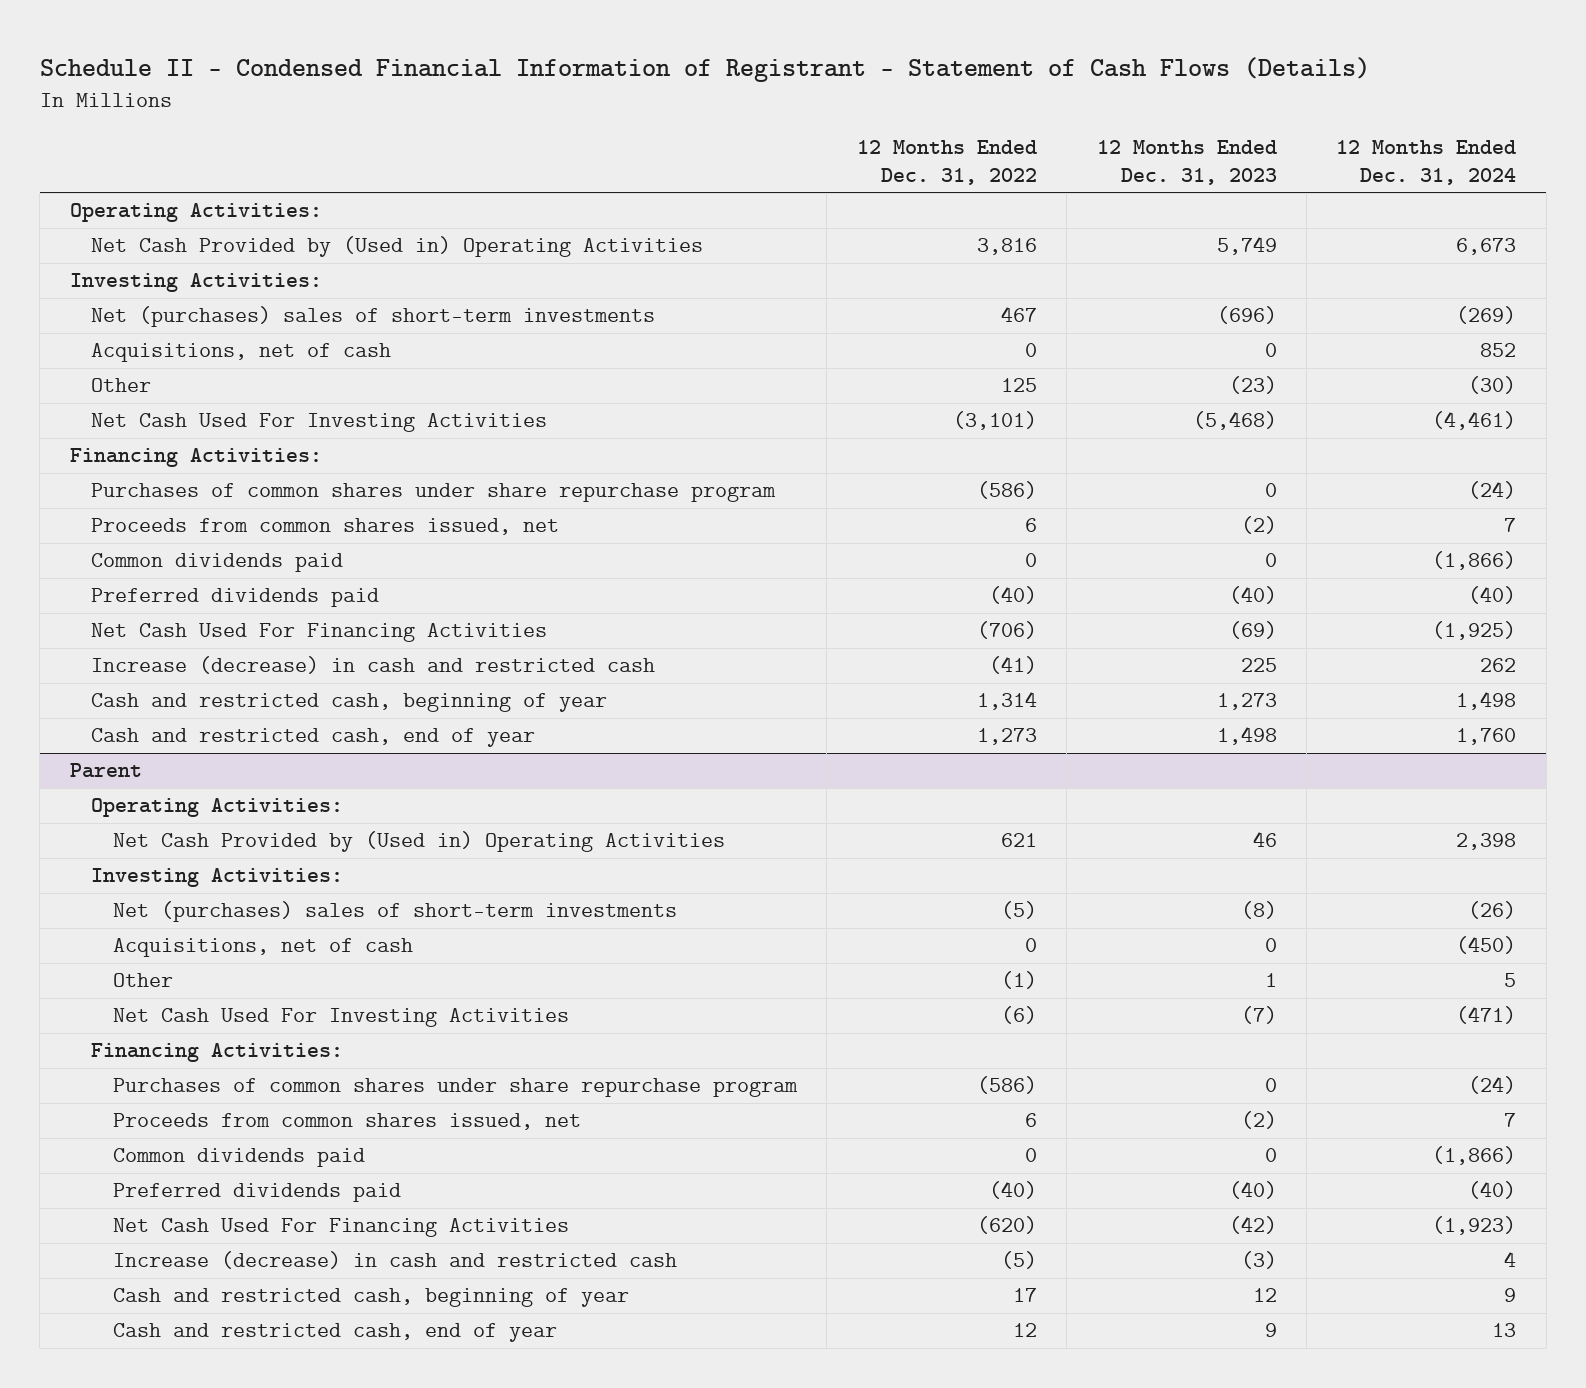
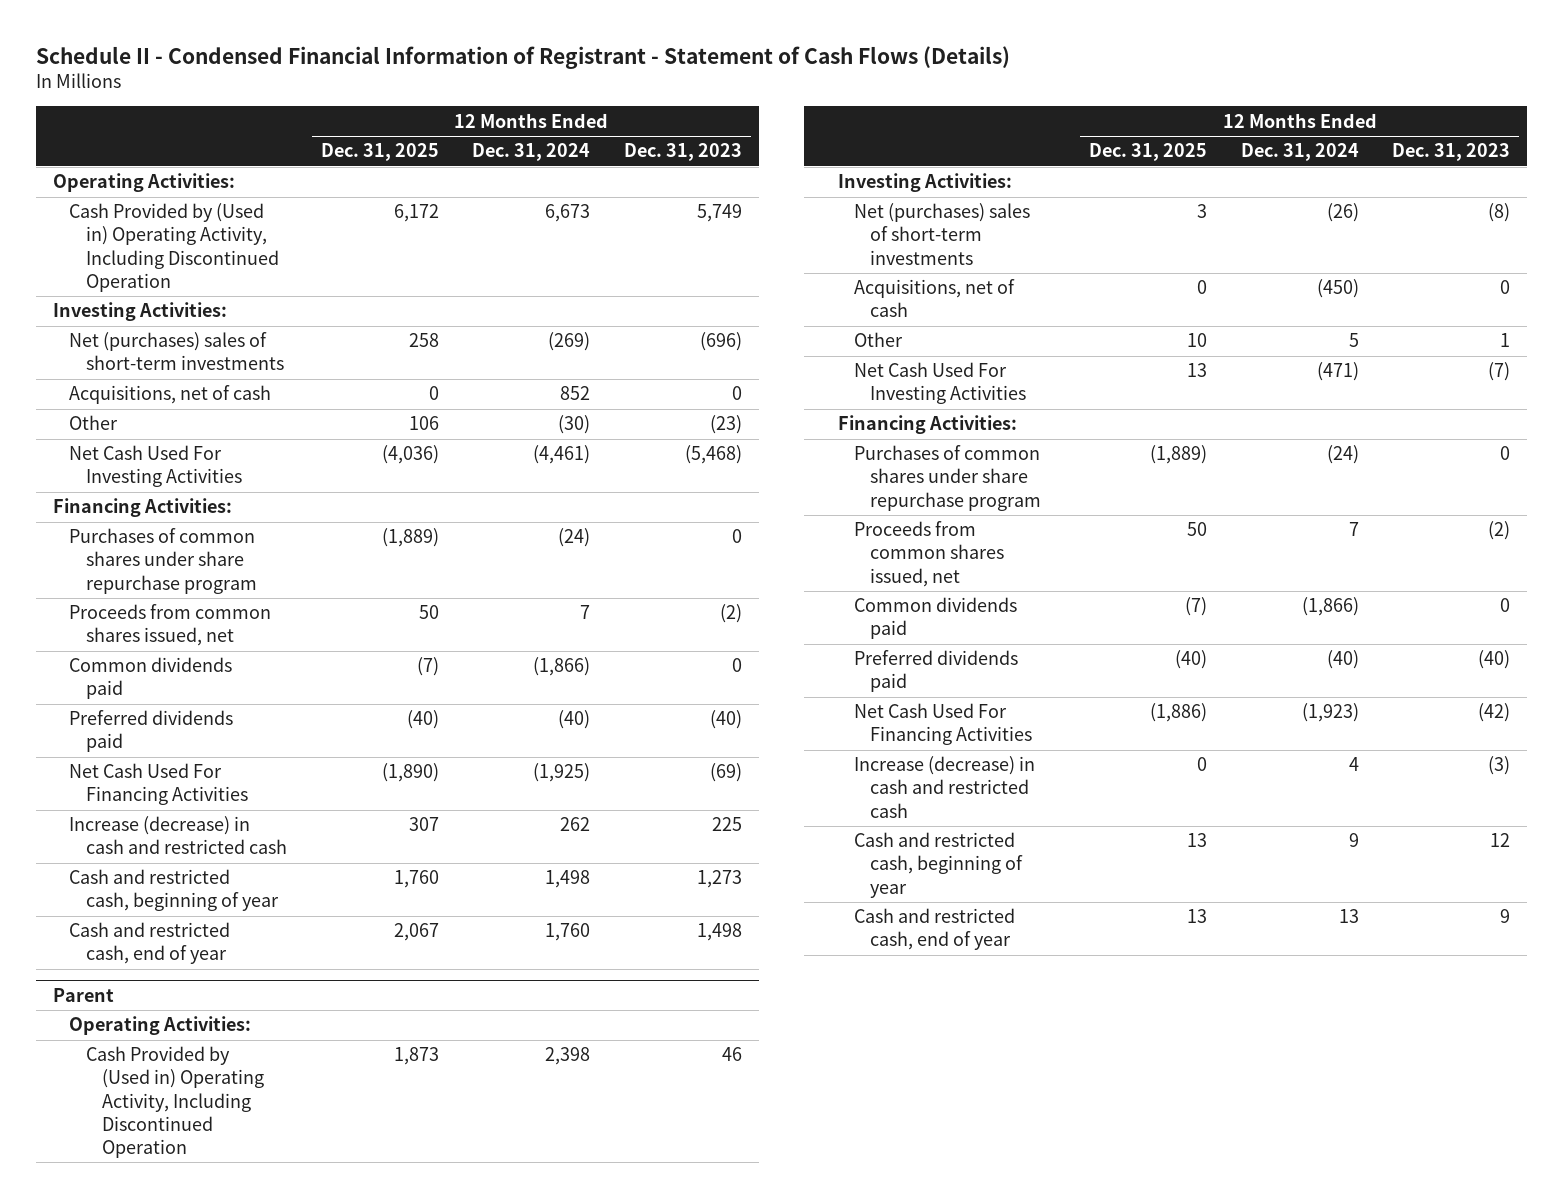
- | 12 Months Ended Dec. 31, 2022 | 12 Months Ended Dec. 31, 2023 | 12 Months Ended Dec. 31, 2024
+ | 12 Months Ended Dec. 31, 2025 | 12 Months Ended Dec. 31, 2024 | 12 Months Ended Dec. 31, 2023
- Net Cash Provided by (Used in) Operating Activities | 3,816 | 5,749 | 6,673
+ Cash Provided by (Used in) Operating Activity, Including Discontinued Operation | 6,172 | 6,673 | 5,749
@ Parent
- Net Cash Provided by (Used in) Operating Activities | 621 | 46 | 2,398
+ Cash Provided by (Used in) Operating Activity, Including Discontinued Operation | 1,873 | 2,398 | 46

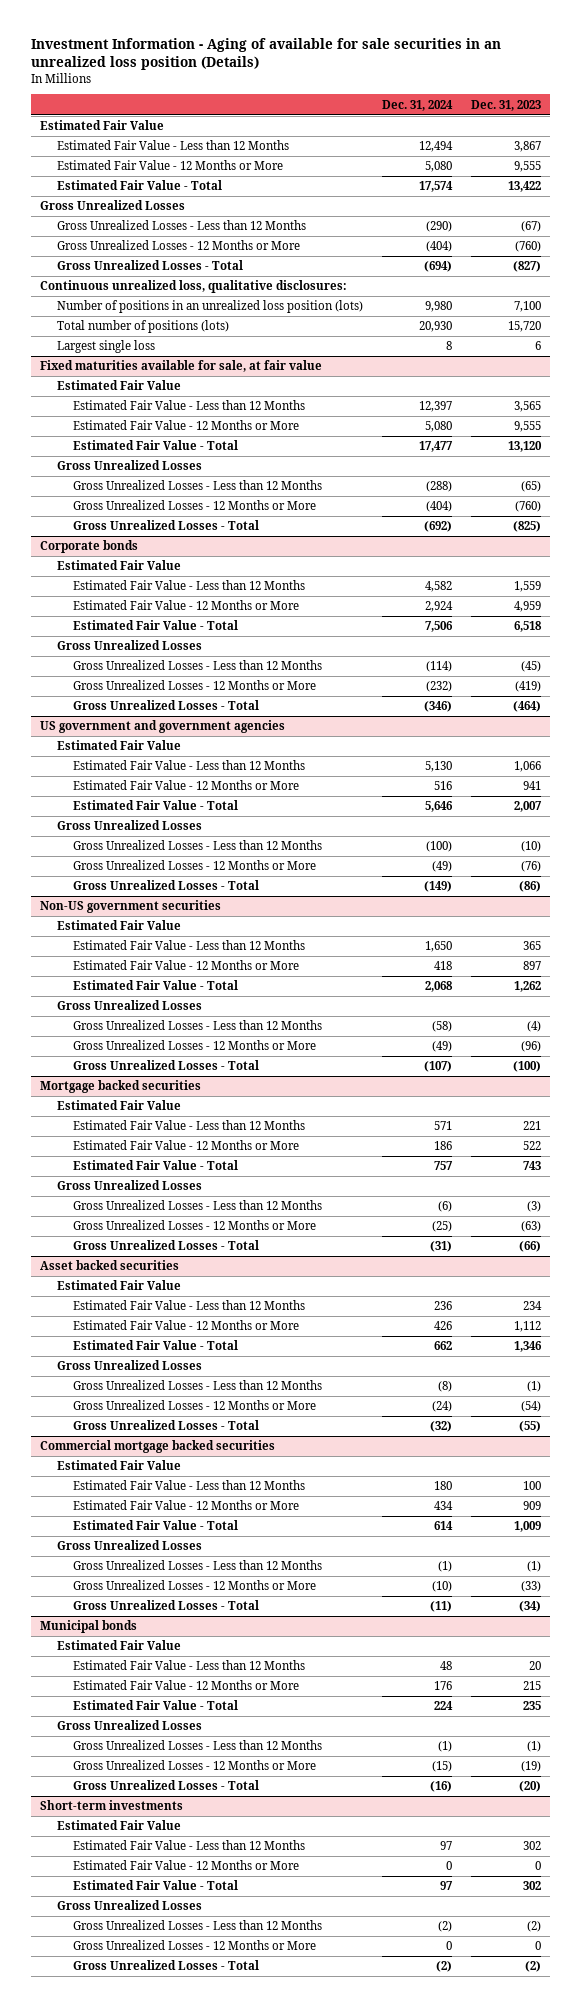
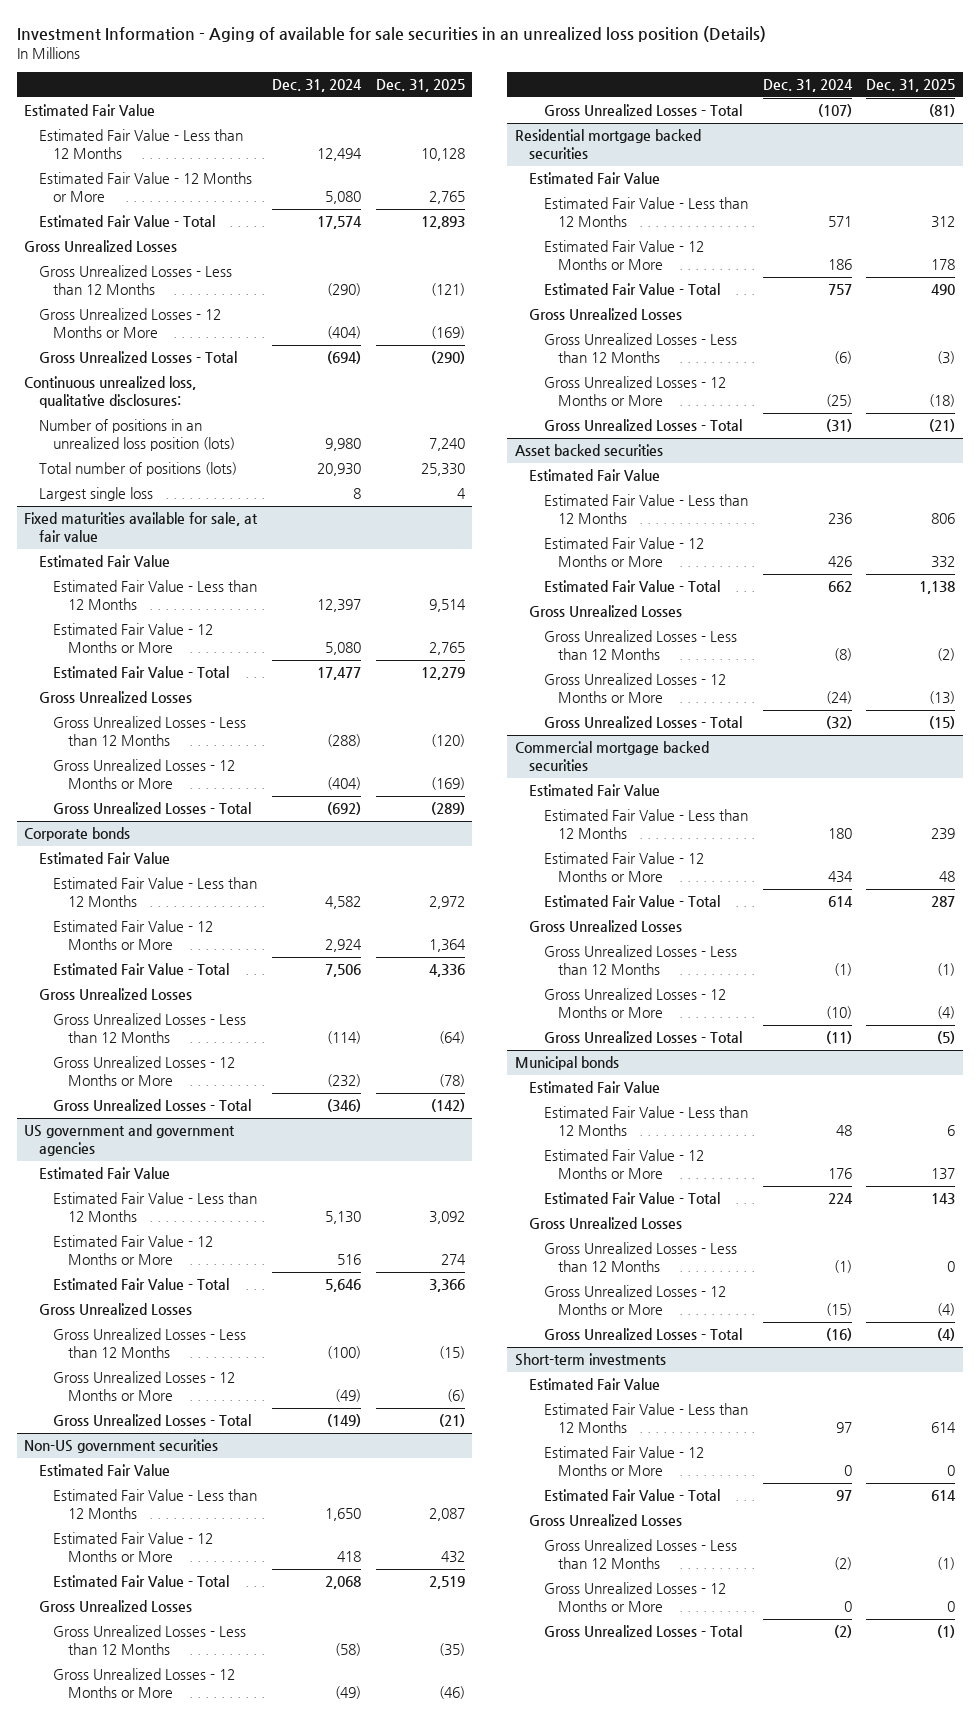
- | Dec. 31, 2024 | Dec. 31, 2023
+ | Dec. 31, 2024 | Dec. 31, 2025
- Mortgage backed securities
+ Residential mortgage backed securities

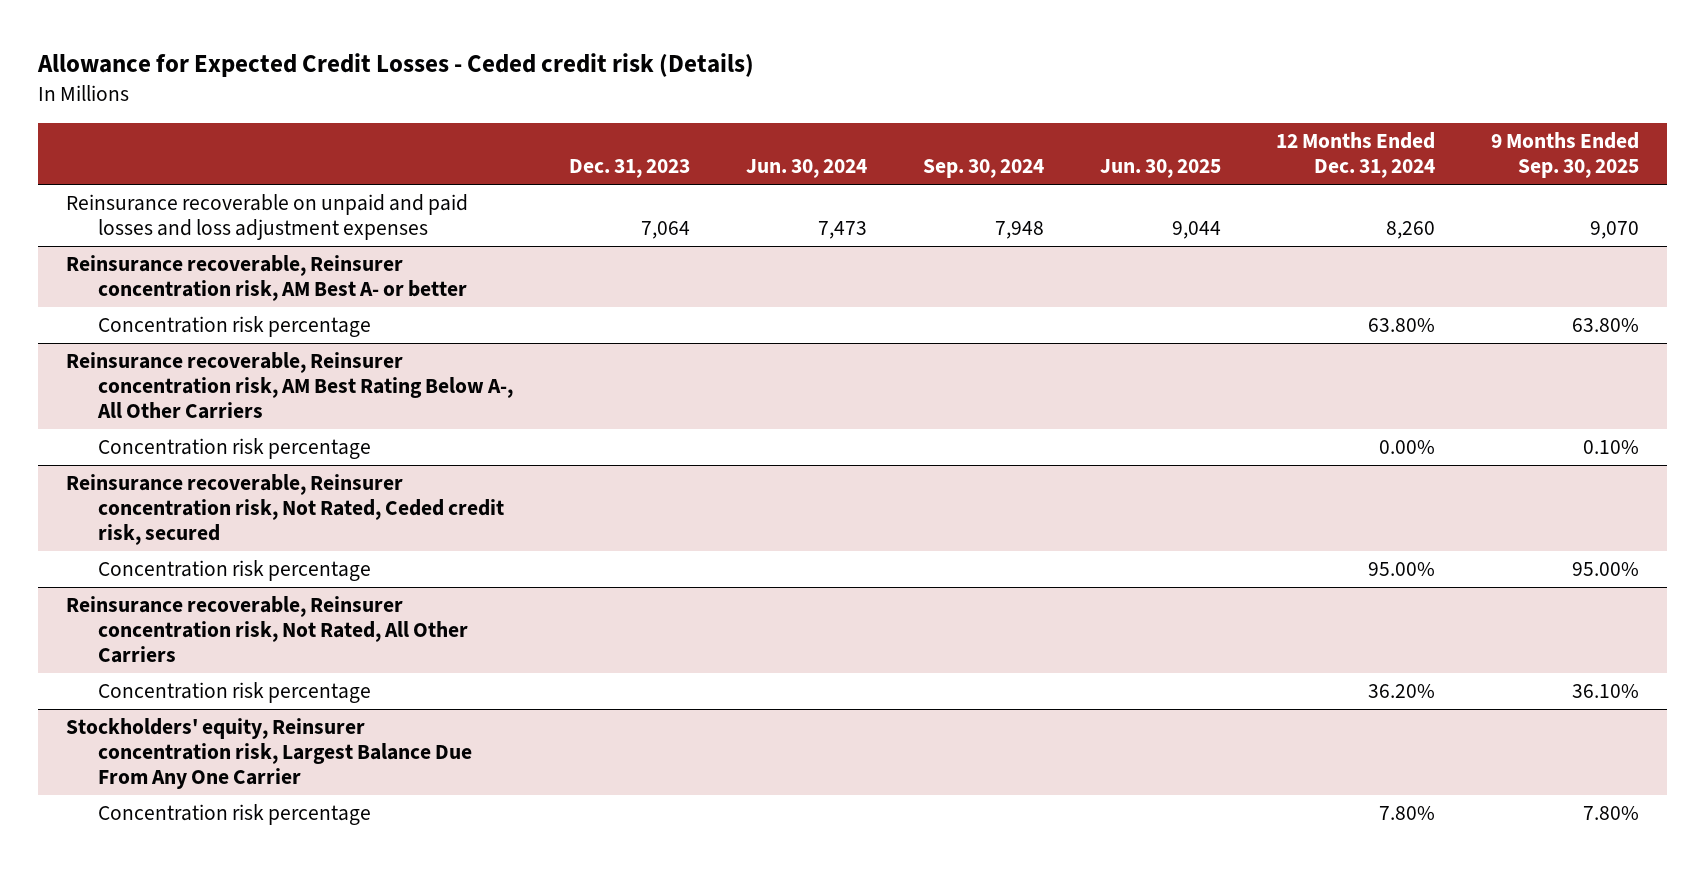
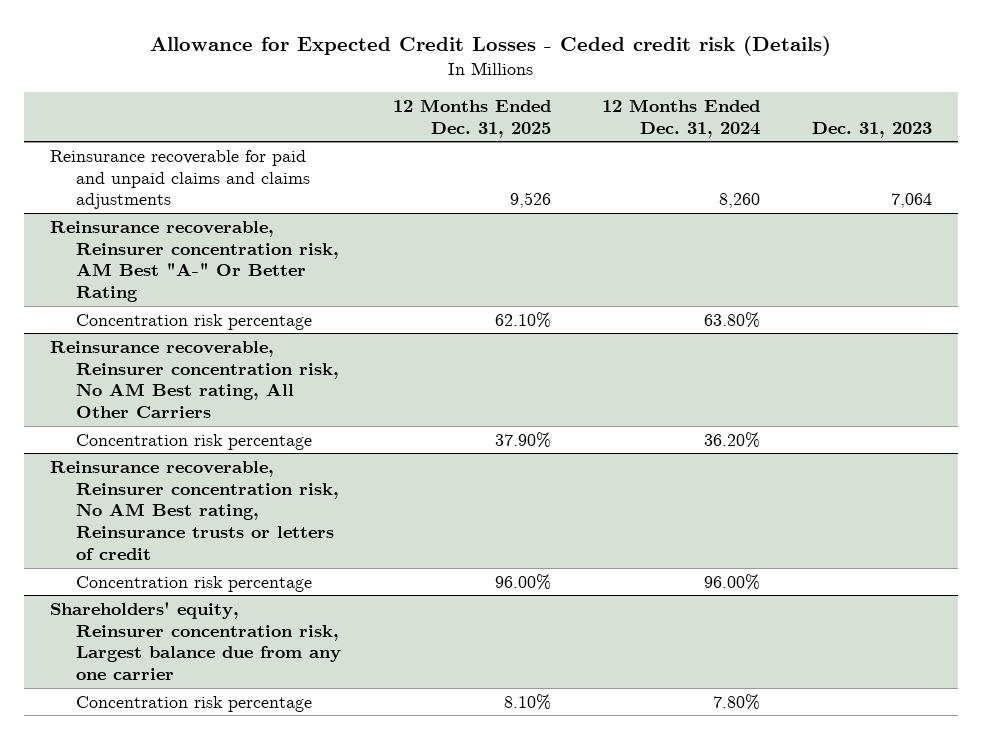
- | Dec. 31, 2023 | Jun. 30, 2024 | Sep. 30, 2024 | Jun. 30, 2025 | 12 Months Ended Dec. 31, 2024 | 9 Months Ended Sep. 30, 2025
+ | 12 Months Ended Dec. 31, 2025 | 12 Months Ended Dec. 31, 2024 | Dec. 31, 2023
- Reinsurance recoverable on unpaid and paid losses and loss adjustment expenses | 7,064 | 7,473 | 7,948 | 9,044 | 8,260 | 9,070
- Reinsurance recoverable, Reinsurer concentration risk, AM Best A- or better
+ Reinsurance recoverable for paid and unpaid claims and claims adjustments | 9,526 | 8,260 | 7,064
+ Reinsurance recoverable, Reinsurer concentration risk, AM Best "A-" Or Better Rating
- Reinsurance recoverable, Reinsurer concentration risk, AM Best Rating Below A-, All Other Carriers
- Concentration risk percentage | | | | | 0.00% | 0.10%
- Reinsurance recoverable, Reinsurer concentration risk, Not Rated, Ceded credit risk, secured
- Concentration risk percentage | | | | | 95.00% | 95.00%
- Reinsurance recoverable, Reinsurer concentration risk, Not Rated, All Other Carriers
+ Reinsurance recoverable, Reinsurer concentration risk, No AM Best rating, All Other Carriers
- Stockholders' equity, Reinsurer concentration risk, Largest Balance Due From Any One Carrier
+ Reinsurance recoverable, Reinsurer concentration risk, No AM Best rating, Reinsurance trusts or letters of credit
+ Concentration risk percentage | 96.00% | 96.00% |
+ Shareholders' equity, Reinsurer concentration risk, Largest balance due from any one carrier

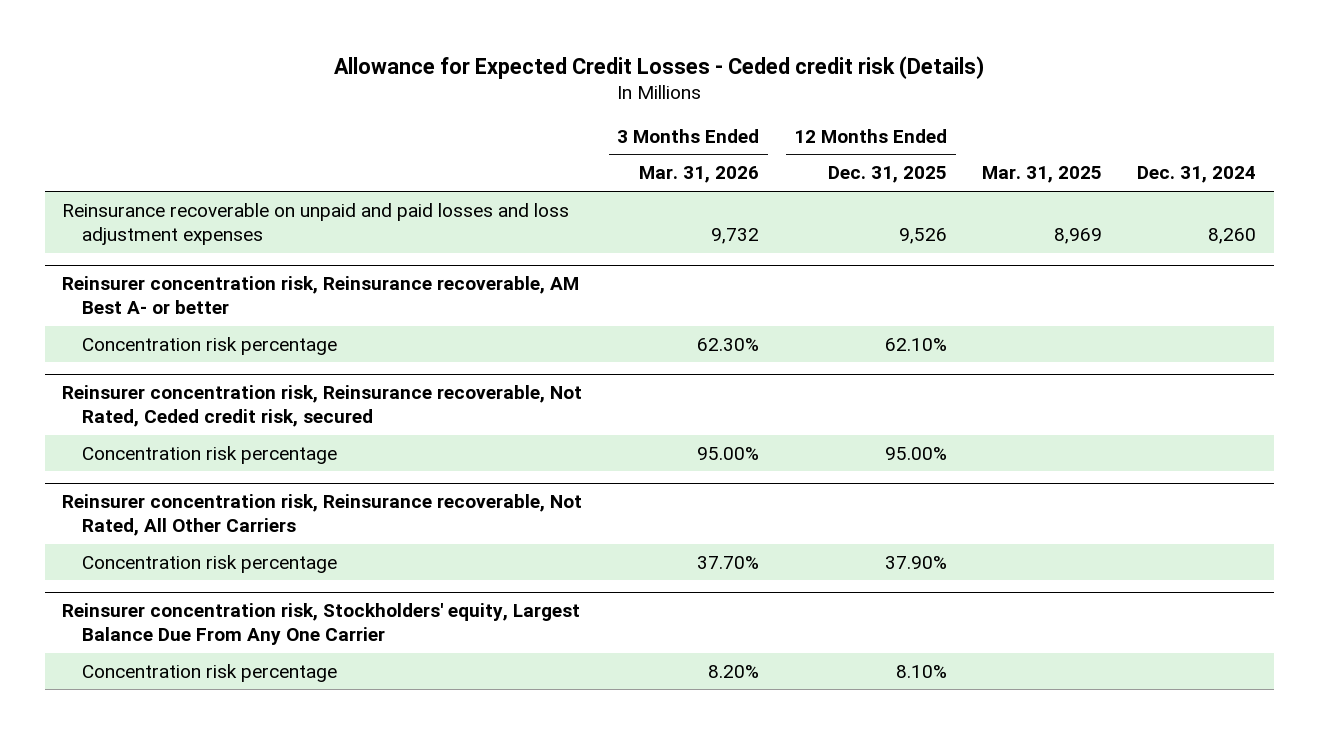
- | 12 Months Ended Dec. 31, 2025 | 12 Months Ended Dec. 31, 2024 | Dec. 31, 2023
+ | 3 Months Ended Mar. 31, 2026 | 12 Months Ended Dec. 31, 2025 | Mar. 31, 2025 | Dec. 31, 2024
- Reinsurance recoverable for paid and unpaid claims and claims adjustments | 9,526 | 8,260 | 7,064
- Reinsurance recoverable, Reinsurer concentration risk, AM Best "A-" Or Better Rating
+ Reinsurance recoverable on unpaid and paid losses and loss adjustment expenses | 9,732 | 9,526 | 8,969 | 8,260
+ Reinsurer concentration risk, Reinsurance recoverable, AM Best A- or better
- Reinsurance recoverable, Reinsurer concentration risk, No AM Best rating, All Other Carriers
+ Reinsurer concentration risk, Reinsurance recoverable, Not Rated, Ceded credit risk, secured
+ Concentration risk percentage | 95.00% | 95.00% | |
+ Reinsurer concentration risk, Reinsurance recoverable, Not Rated, All Other Carriers
- Reinsurance recoverable, Reinsurer concentration risk, No AM Best rating, Reinsurance trusts or letters of credit
- Concentration risk percentage | 96.00% | 96.00% |
- Shareholders' equity, Reinsurer concentration risk, Largest balance due from any one carrier
+ Reinsurer concentration risk, Stockholders' equity, Largest Balance Due From Any One Carrier

